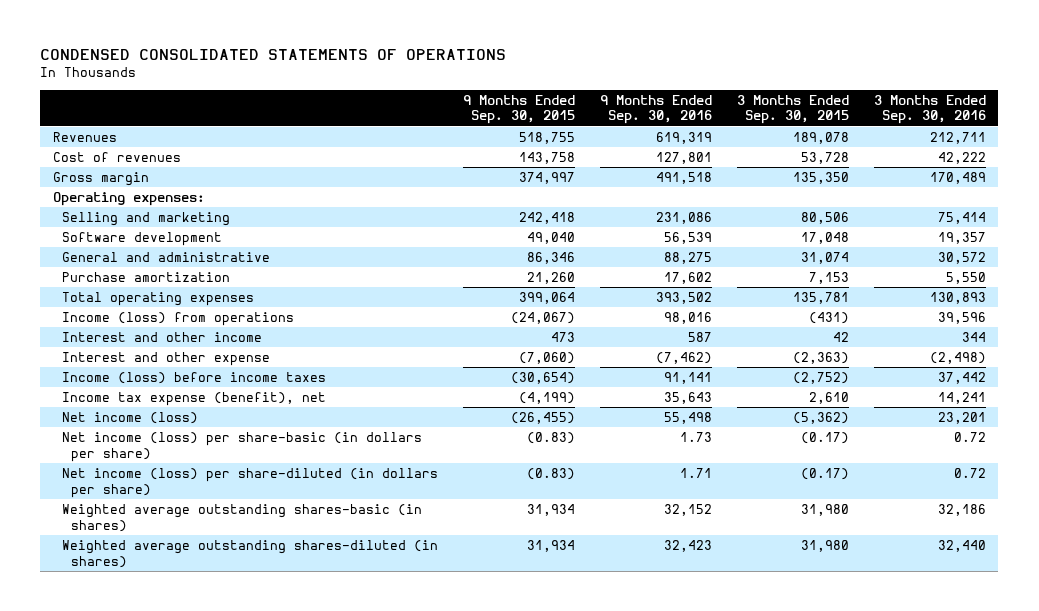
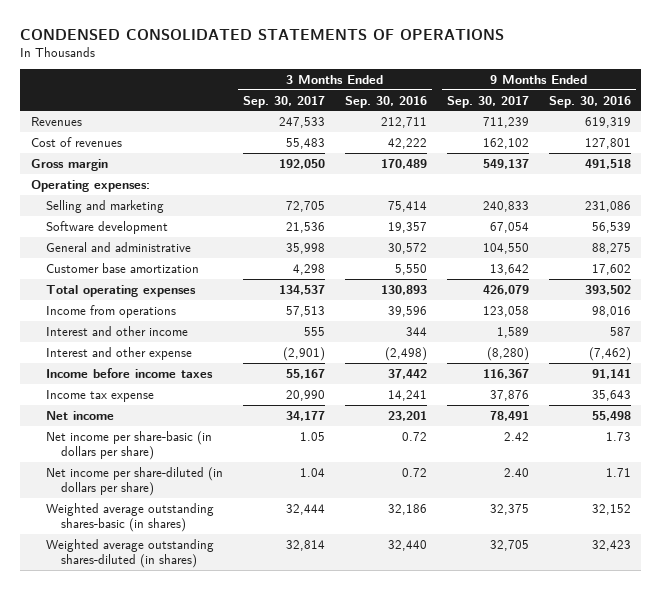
- | 9 Months Ended Sep. 30, 2015 | 9 Months Ended Sep. 30, 2016 | 3 Months Ended Sep. 30, 2015 | 3 Months Ended Sep. 30, 2016
+ | 3 Months Ended Sep. 30, 2017 | 3 Months Ended Sep. 30, 2016 | 9 Months Ended Sep. 30, 2017 | 9 Months Ended Sep. 30, 2016
- Purchase amortization | 21,260 | 17,602 | 7,153 | 5,550
+ Customer base amortization | 4,298 | 5,550 | 13,642 | 17,602
- Income (loss) from operations | (24,067) | 98,016 | (431) | 39,596
+ Income from operations | 57,513 | 39,596 | 123,058 | 98,016
- Income (loss) before income taxes | (30,654) | 91,141 | (2,752) | 37,442
- Income tax expense (benefit), net | (4,199) | 35,643 | 2,610 | 14,241
- Net income (loss) | (26,455) | 55,498 | (5,362) | 23,201
- Net income (loss) per share-basic (in dollars per share) | (0.83) | 1.73 | (0.17) | 0.72
- Net income (loss) per share-diluted (in dollars per share) | (0.83) | 1.71 | (0.17) | 0.72
+ Income before income taxes | 55,167 | 37,442 | 116,367 | 91,141
+ Income tax expense | 20,990 | 14,241 | 37,876 | 35,643
+ Net income | 34,177 | 23,201 | 78,491 | 55,498
+ Net income per share-basic (in dollars per share) | 1.05 | 0.72 | 2.42 | 1.73
+ Net income per share-diluted (in dollars per share) | 1.04 | 0.72 | 2.40 | 1.71

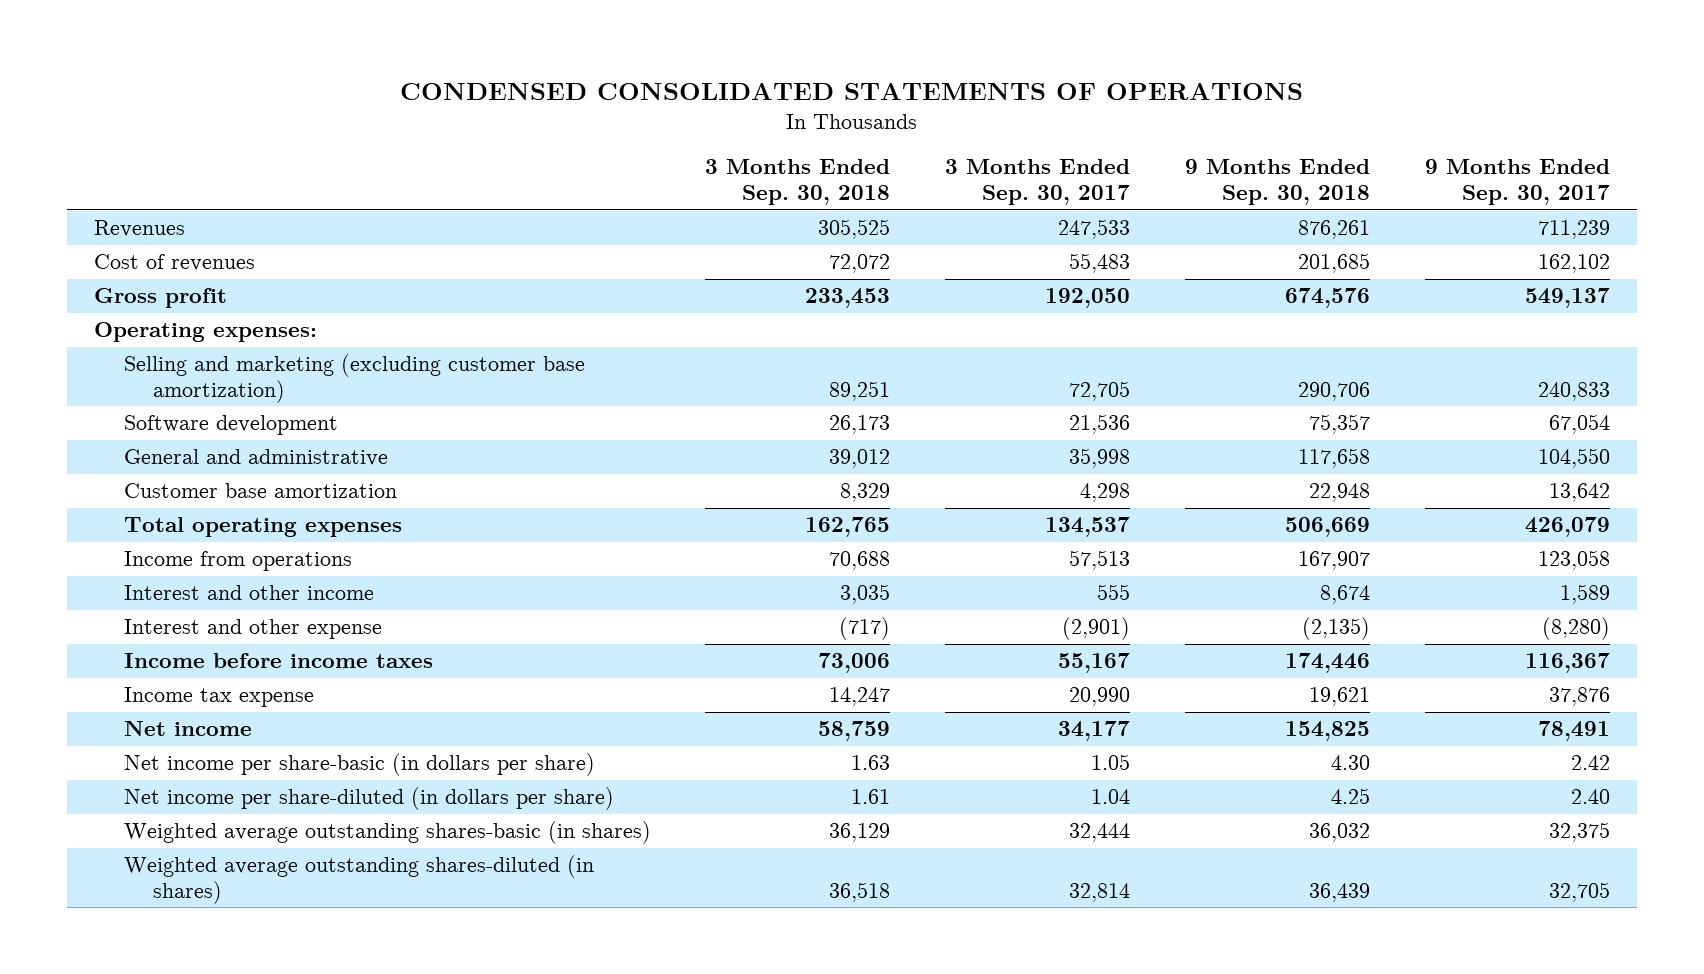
- | 3 Months Ended Sep. 30, 2017 | 3 Months Ended Sep. 30, 2016 | 9 Months Ended Sep. 30, 2017 | 9 Months Ended Sep. 30, 2016
+ | 3 Months Ended Sep. 30, 2018 | 3 Months Ended Sep. 30, 2017 | 9 Months Ended Sep. 30, 2018 | 9 Months Ended Sep. 30, 2017
- Gross margin | 192,050 | 170,489 | 549,137 | 491,518
+ Gross profit | 233,453 | 192,050 | 674,576 | 549,137
- Selling and marketing | 72,705 | 75,414 | 240,833 | 231,086
+ Selling and marketing (excluding customer base amortization) | 89,251 | 72,705 | 290,706 | 240,833

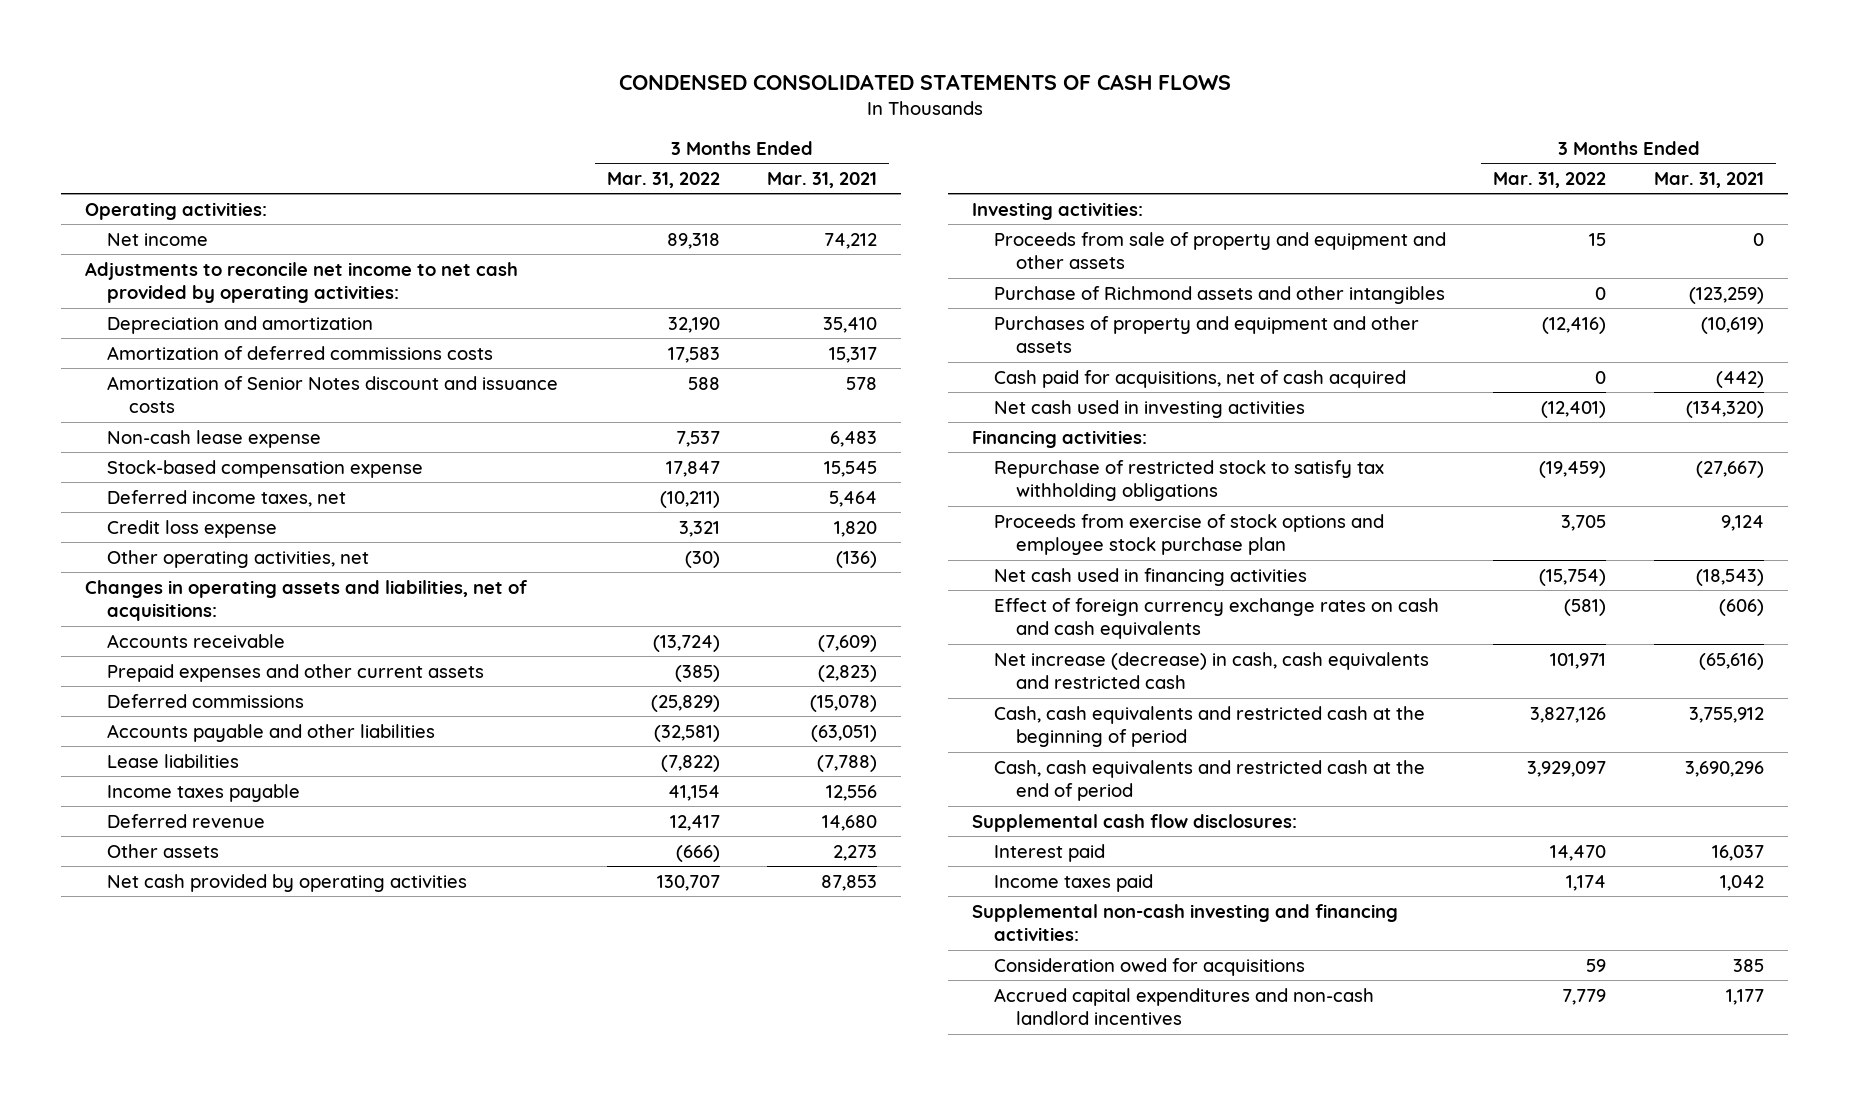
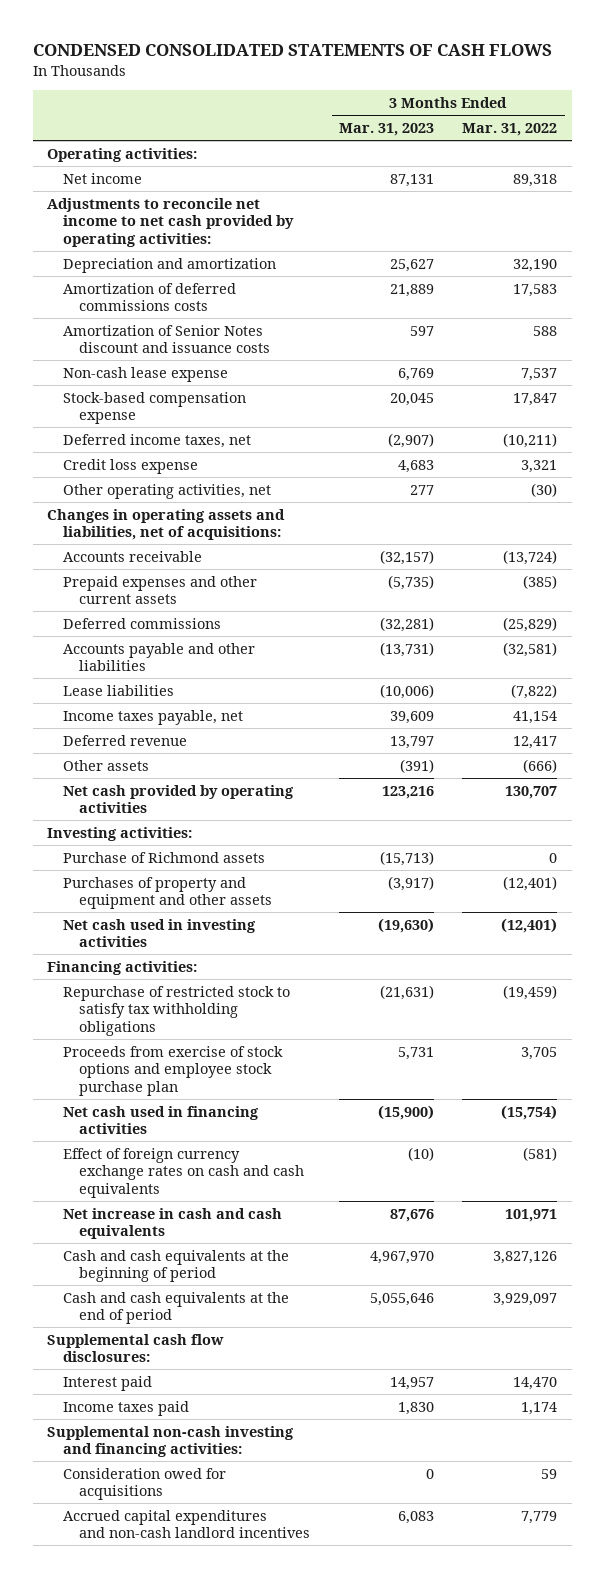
- | 3 Months Ended Mar. 31, 2022 | 3 Months Ended Mar. 31, 2021
+ | 3 Months Ended Mar. 31, 2023 | 3 Months Ended Mar. 31, 2022
- Income taxes payable | 41,154 | 12,556
+ Income taxes payable, net | 39,609 | 41,154
- Proceeds from sale of property and equipment and other assets | 15 | 0
- Purchase of Richmond assets and other intangibles | 0 | (123,259)
- Purchases of property and equipment and other assets | (12,416) | (10,619)
- Cash paid for acquisitions, net of cash acquired | 0 | (442)
+ Purchase of Richmond assets | (15,713) | 0
+ Purchases of property and equipment and other assets | (3,917) | (12,401)
- Net increase (decrease) in cash, cash equivalents and restricted cash | 101,971 | (65,616)
- Cash, cash equivalents and restricted cash at the beginning of period | 3,827,126 | 3,755,912
- Cash, cash equivalents and restricted cash at the end of period | 3,929,097 | 3,690,296
+ Net increase in cash and cash equivalents | 87,676 | 101,971
+ Cash and cash equivalents at the beginning of period | 4,967,970 | 3,827,126
+ Cash and cash equivalents at the end of period | 5,055,646 | 3,929,097

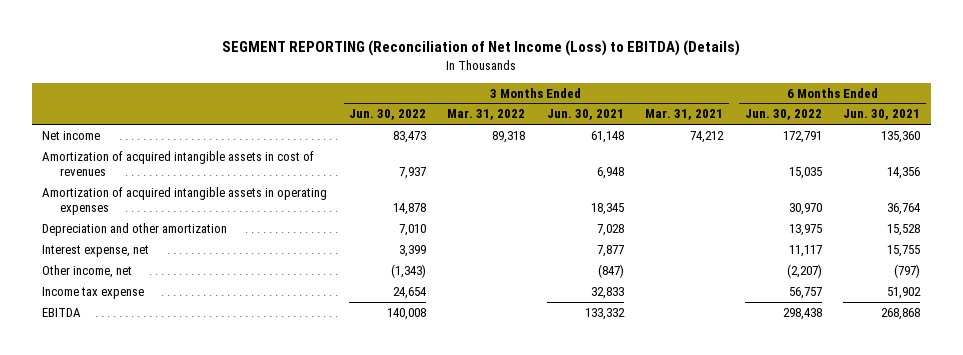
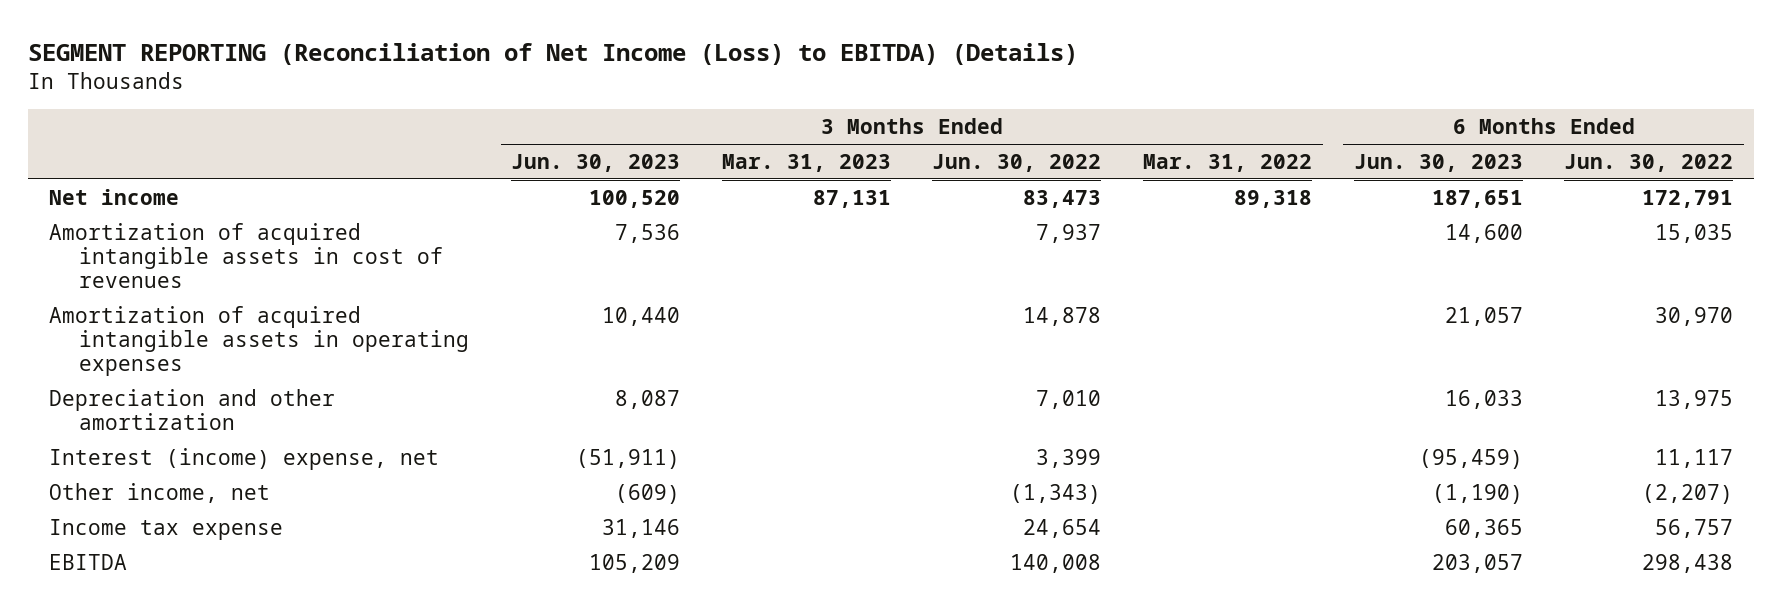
- | 3 Months Ended Jun. 30, 2022 | 3 Months Ended Mar. 31, 2022 | 3 Months Ended Jun. 30, 2021 | 3 Months Ended Mar. 31, 2021 | 6 Months Ended Jun. 30, 2022 | 6 Months Ended Jun. 30, 2021
+ | 3 Months Ended Jun. 30, 2023 | 3 Months Ended Mar. 31, 2023 | 3 Months Ended Jun. 30, 2022 | 3 Months Ended Mar. 31, 2022 | 6 Months Ended Jun. 30, 2023 | 6 Months Ended Jun. 30, 2022
- Interest expense, net | 3,399 | | 7,877 | | 11,117 | 15,755
+ Interest (income) expense, net | (51,911) | | 3,399 | | (95,459) | 11,117

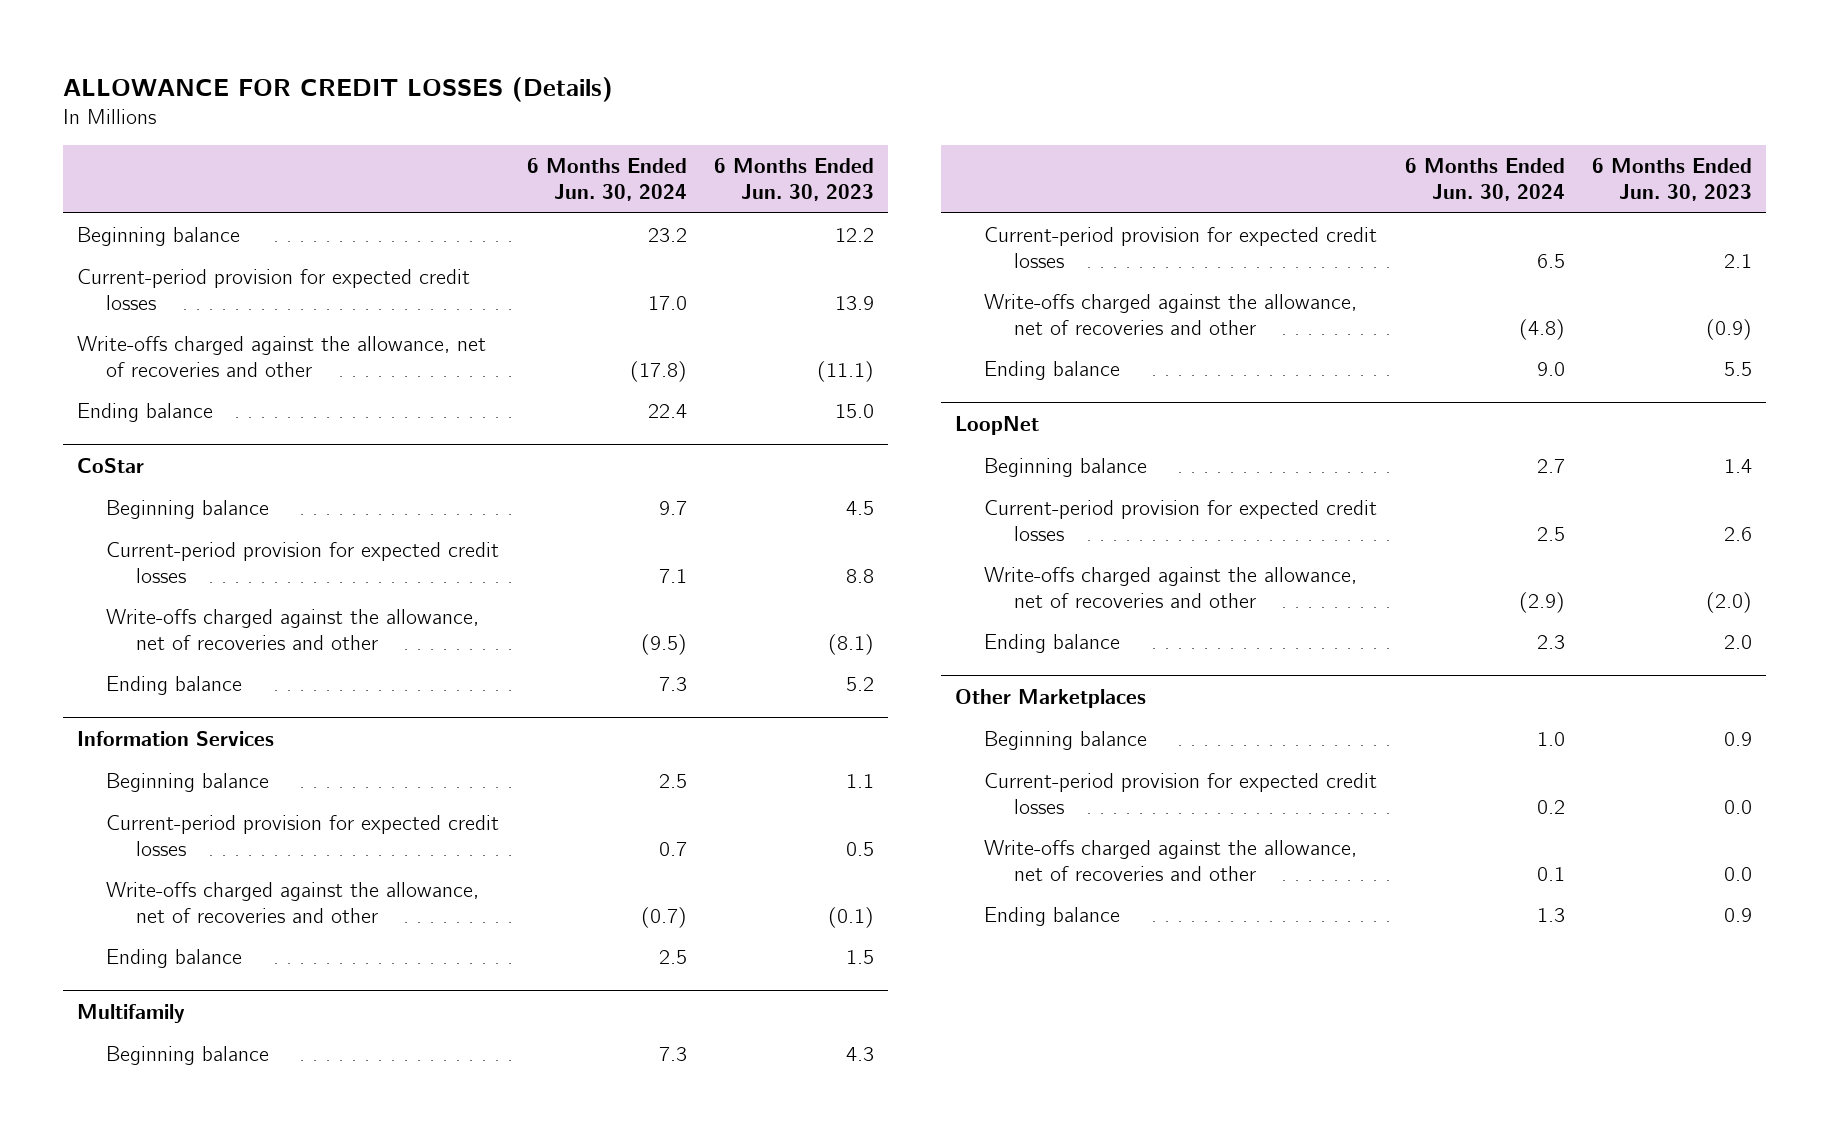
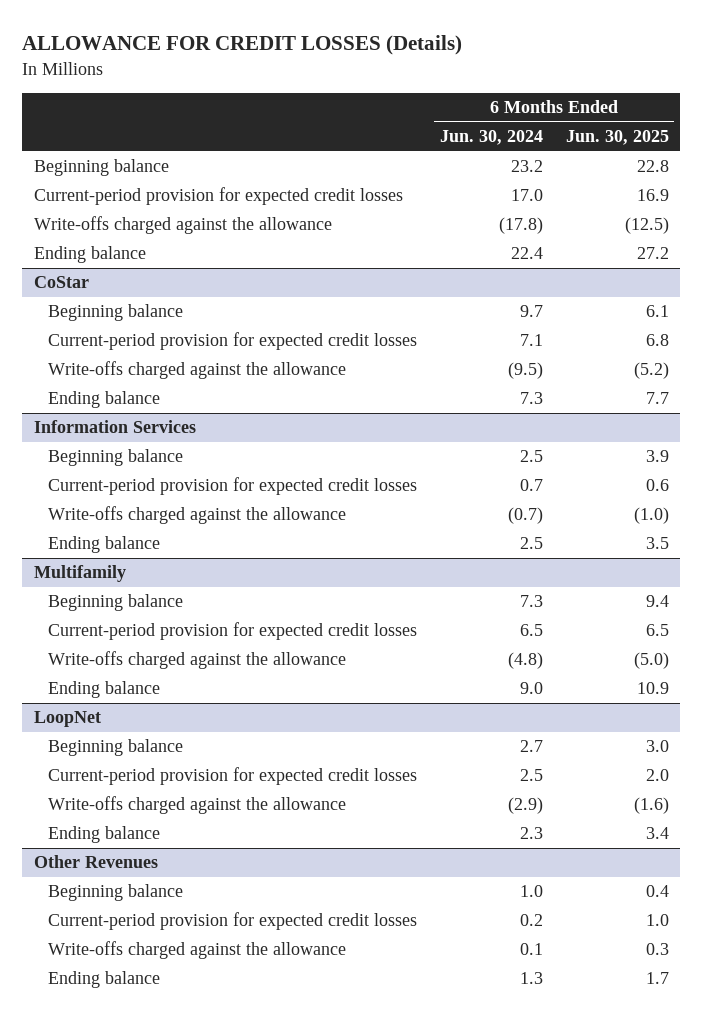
- | 6 Months Ended Jun. 30, 2024 | 6 Months Ended Jun. 30, 2023
+ | 6 Months Ended Jun. 30, 2024 | 6 Months Ended Jun. 30, 2025
- Write-offs charged against the allowance, net of recoveries and other | (17.8) | (11.1)
+ Write-offs charged against the allowance | (17.8) | (12.5)
@ CoStar
- Write-offs charged against the allowance, net of recoveries and other | (9.5) | (8.1)
+ Write-offs charged against the allowance | (9.5) | (5.2)
@ Information Services
- Write-offs charged against the allowance, net of recoveries and other | (0.7) | (0.1)
+ Write-offs charged against the allowance | (0.7) | (1.0)
@ Multifamily
- Write-offs charged against the allowance, net of recoveries and other | (4.8) | (0.9)
+ Write-offs charged against the allowance | (4.8) | (5.0)
@ LoopNet
- Write-offs charged against the allowance, net of recoveries and other | (2.9) | (2.0)
+ Write-offs charged against the allowance | (2.9) | (1.6)
- Other Marketplaces
+ Other Revenues
- Write-offs charged against the allowance, net of recoveries and other | 0.1 | 0.0
+ Write-offs charged against the allowance | 0.1 | 0.3

